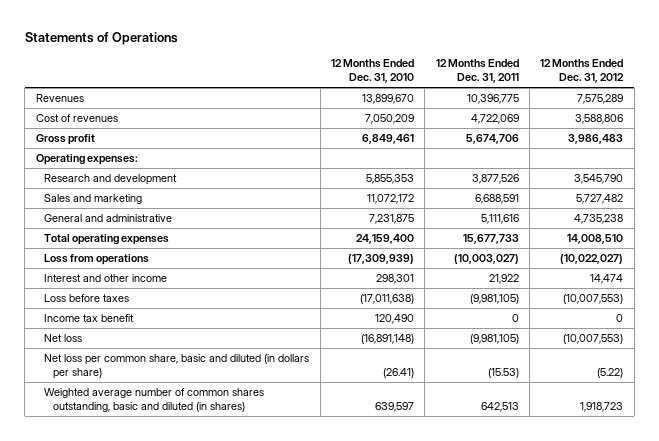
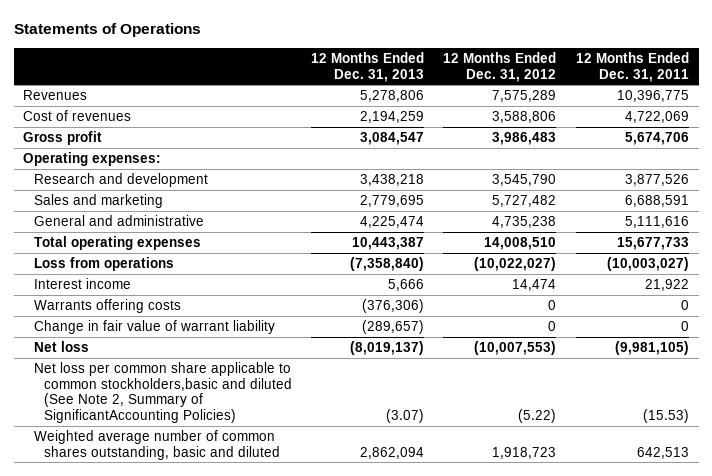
- | 12 Months Ended Dec. 31, 2010 | 12 Months Ended Dec. 31, 2011 | 12 Months Ended Dec. 31, 2012
+ | 12 Months Ended Dec. 31, 2013 | 12 Months Ended Dec. 31, 2012 | 12 Months Ended Dec. 31, 2011
- Interest and other income | 298,301 | 21,922 | 14,474
- Loss before taxes | (17,011,638) | (9,981,105) | (10,007,553)
- Income tax benefit | 120,490 | 0 | 0
+ Interest income | 5,666 | 14,474 | 21,922
+ Warrants offering costs | (376,306) | 0 | 0
+ Change in fair value of warrant liability | (289,657) | 0 | 0
- Net loss per common share, basic and diluted (in dollars per share) | (26.41) | (15.53) | (5.22)
- Weighted average number of common shares outstanding, basic and diluted (in shares) | 639,597 | 642,513 | 1,918,723
+ Net loss per common share applicable to common stockholders,basic and diluted (See Note 2, Summary of SignificantAccounting Policies) | (3.07) | (5.22) | (15.53)
+ Weighted average number of common shares outstanding, basic and diluted | 2,862,094 | 1,918,723 | 642,513

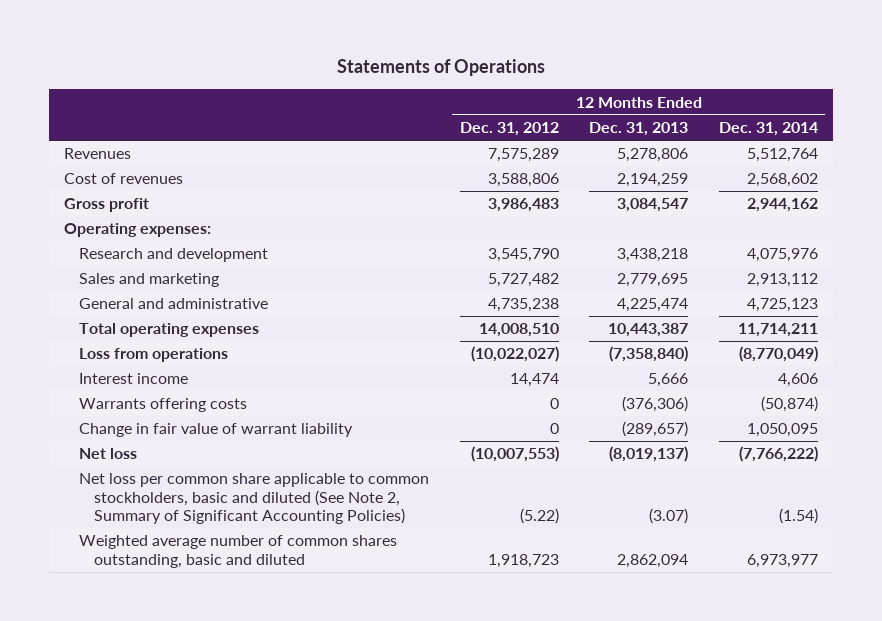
- | 12 Months Ended Dec. 31, 2013 | 12 Months Ended Dec. 31, 2012 | 12 Months Ended Dec. 31, 2011
+ | 12 Months Ended Dec. 31, 2012 | 12 Months Ended Dec. 31, 2013 | 12 Months Ended Dec. 31, 2014
- Net loss per common share applicable to common stockholders,basic and diluted (See Note 2, Summary of SignificantAccounting Policies) | (3.07) | (5.22) | (15.53)
+ Net loss per common share applicable to common stockholders, basic and diluted (See Note 2, Summary of Significant Accounting Policies) | (5.22) | (3.07) | (1.54)

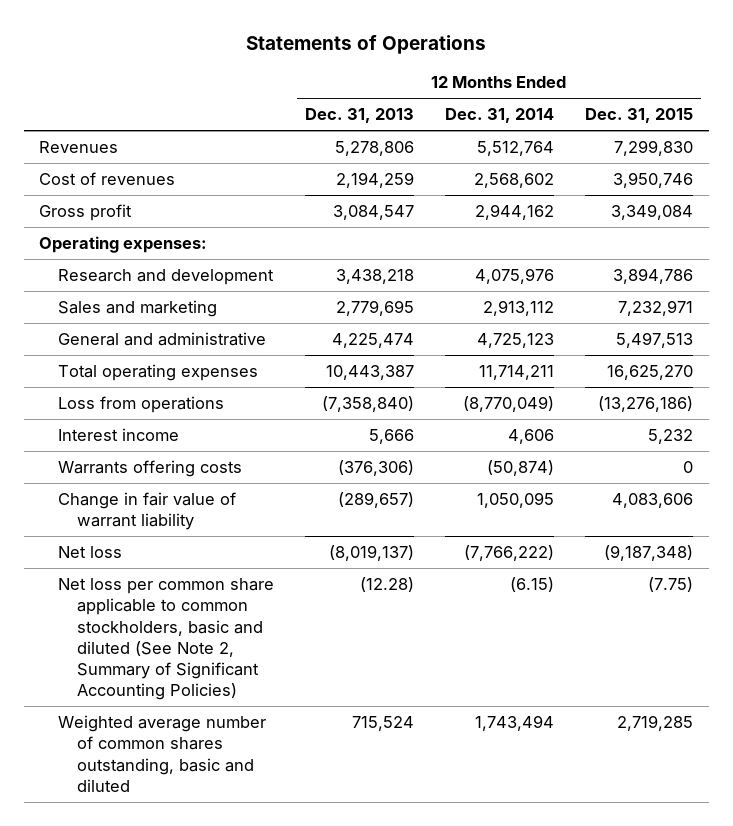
- | 12 Months Ended Dec. 31, 2012 | 12 Months Ended Dec. 31, 2013 | 12 Months Ended Dec. 31, 2014
+ | 12 Months Ended Dec. 31, 2013 | 12 Months Ended Dec. 31, 2014 | 12 Months Ended Dec. 31, 2015
- Net loss per common share applicable to common stockholders, basic and diluted (See Note 2, Summary of Significant Accounting Policies) | (5.22) | (3.07) | (1.54)
- Weighted average number of common shares outstanding, basic and diluted | 1,918,723 | 2,862,094 | 6,973,977
+ Net loss per common share applicable to common stockholders, basic and diluted (See Note 2, Summary of Significant Accounting Policies) | (12.28) | (6.15) | (7.75)
+ Weighted average number of common shares outstanding, basic and diluted | 715,524 | 1,743,494 | 2,719,285

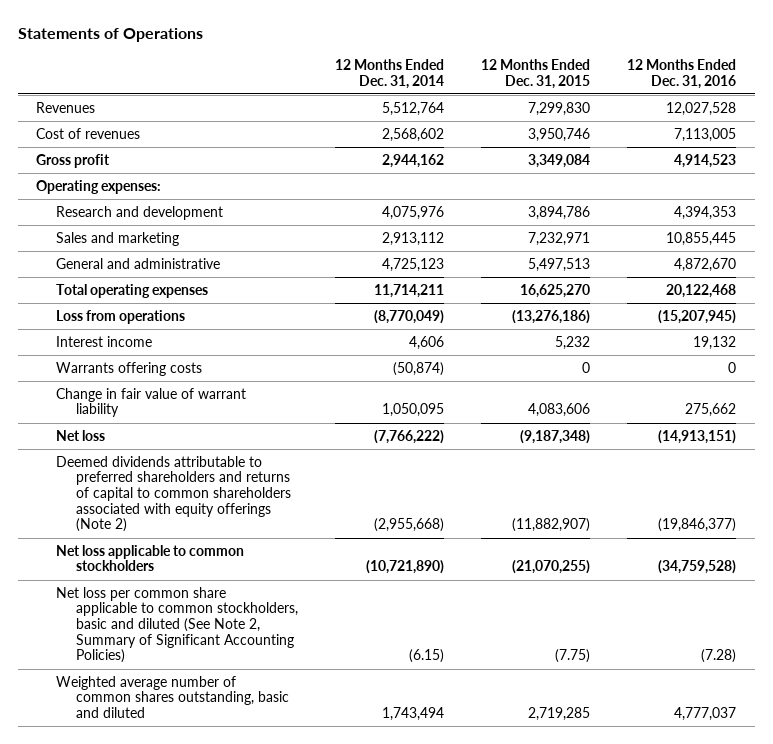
- | 12 Months Ended Dec. 31, 2013 | 12 Months Ended Dec. 31, 2014 | 12 Months Ended Dec. 31, 2015
+ | 12 Months Ended Dec. 31, 2014 | 12 Months Ended Dec. 31, 2015 | 12 Months Ended Dec. 31, 2016
+ Deemed dividends attributable to preferred shareholders and returns of capital to common shareholders associated with equity offerings (Note 2) | (2,955,668) | (11,882,907) | (19,846,377)
+ Net loss applicable to common stockholders | (10,721,890) | (21,070,255) | (34,759,528)

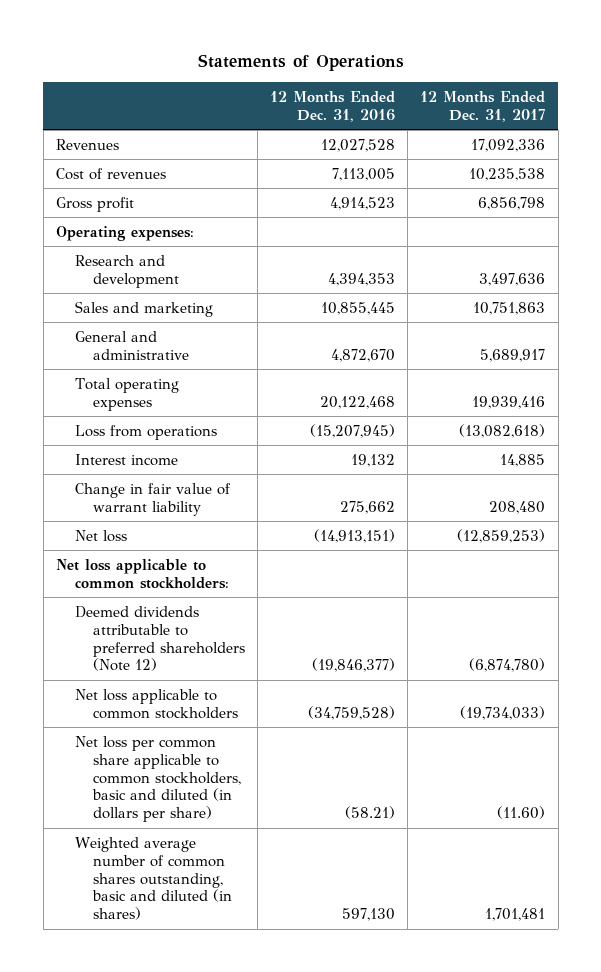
- | 12 Months Ended Dec. 31, 2014 | 12 Months Ended Dec. 31, 2015 | 12 Months Ended Dec. 31, 2016
+ | 12 Months Ended Dec. 31, 2016 | 12 Months Ended Dec. 31, 2017
- Warrants offering costs | (50,874) | 0 | 0
- Deemed dividends attributable to preferred shareholders and returns of capital to common shareholders associated with equity offerings (Note 2) | (2,955,668) | (11,882,907) | (19,846,377)
+ Net loss applicable to common stockholders:
+ Deemed dividends attributable to preferred shareholders (Note 12) | (19,846,377) | (6,874,780)
- Net loss per common share applicable to common stockholders, basic and diluted (See Note 2, Summary of Significant Accounting Policies) | (6.15) | (7.75) | (7.28)
- Weighted average number of common shares outstanding, basic and diluted | 1,743,494 | 2,719,285 | 4,777,037
+ Net loss per common share applicable to common stockholders, basic and diluted (in dollars per share) | (58.21) | (11.60)
+ Weighted average number of common shares outstanding, basic and diluted (in shares) | 597,130 | 1,701,481

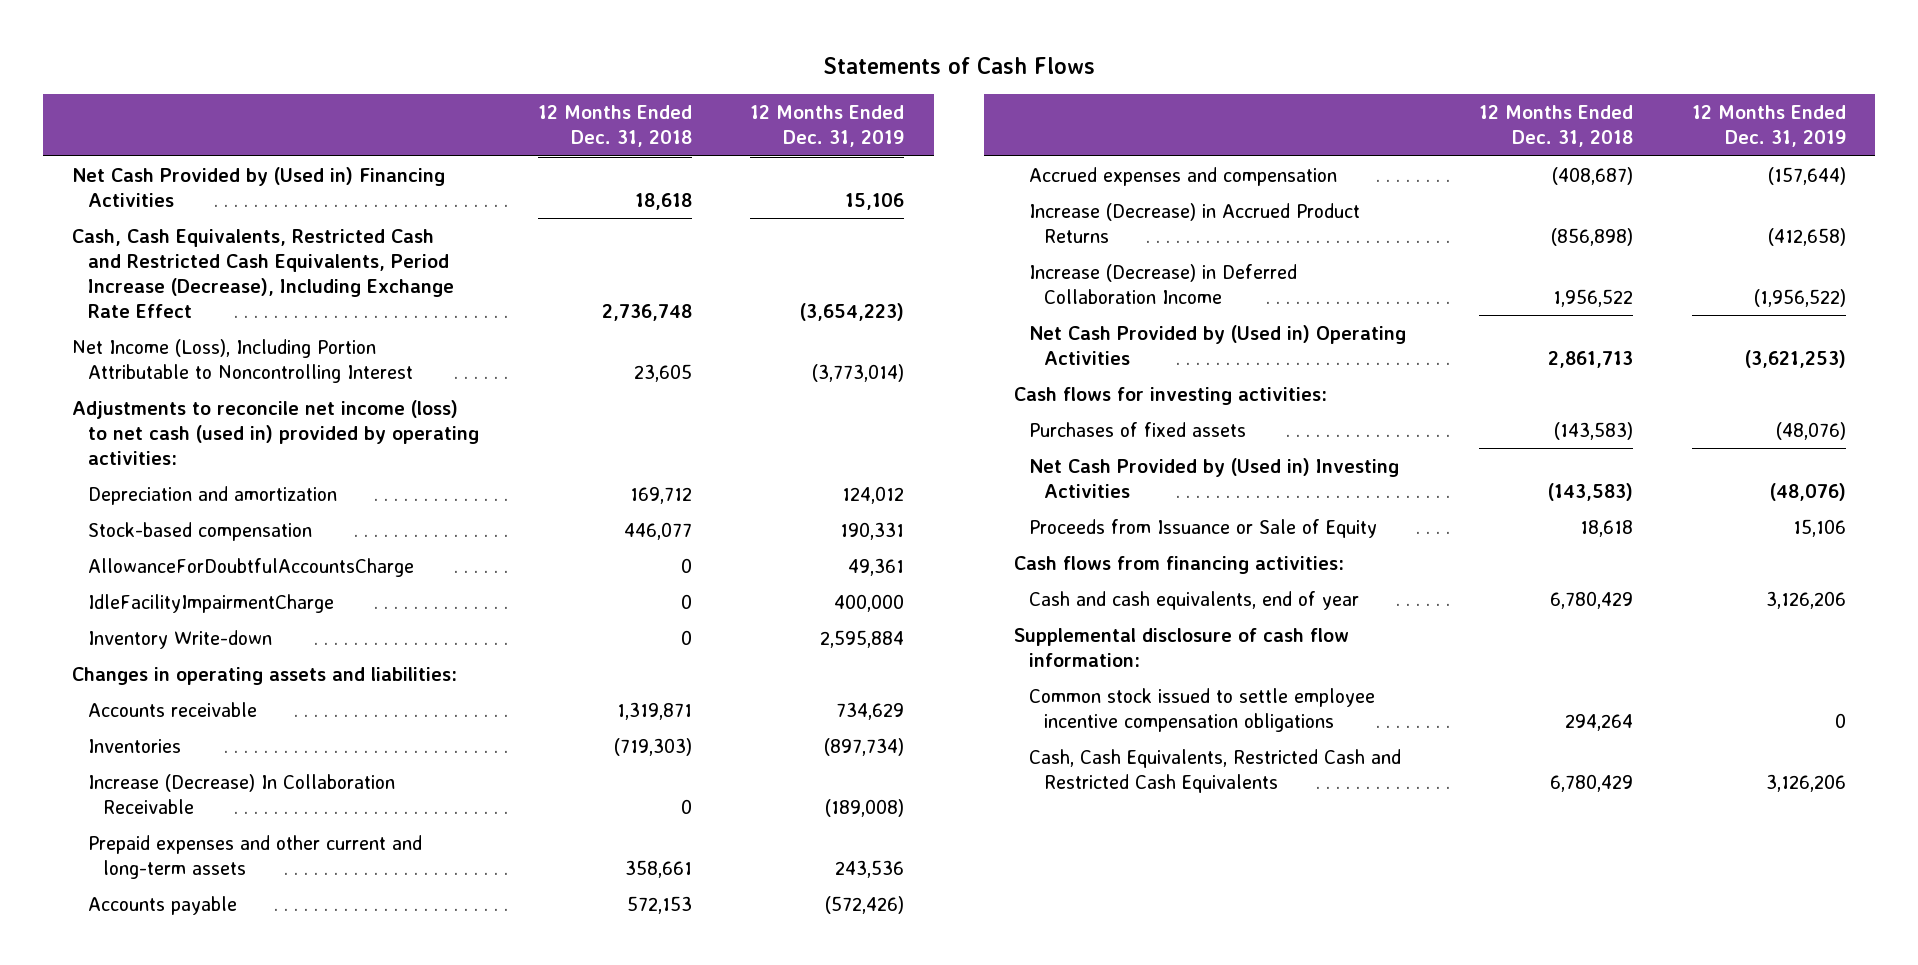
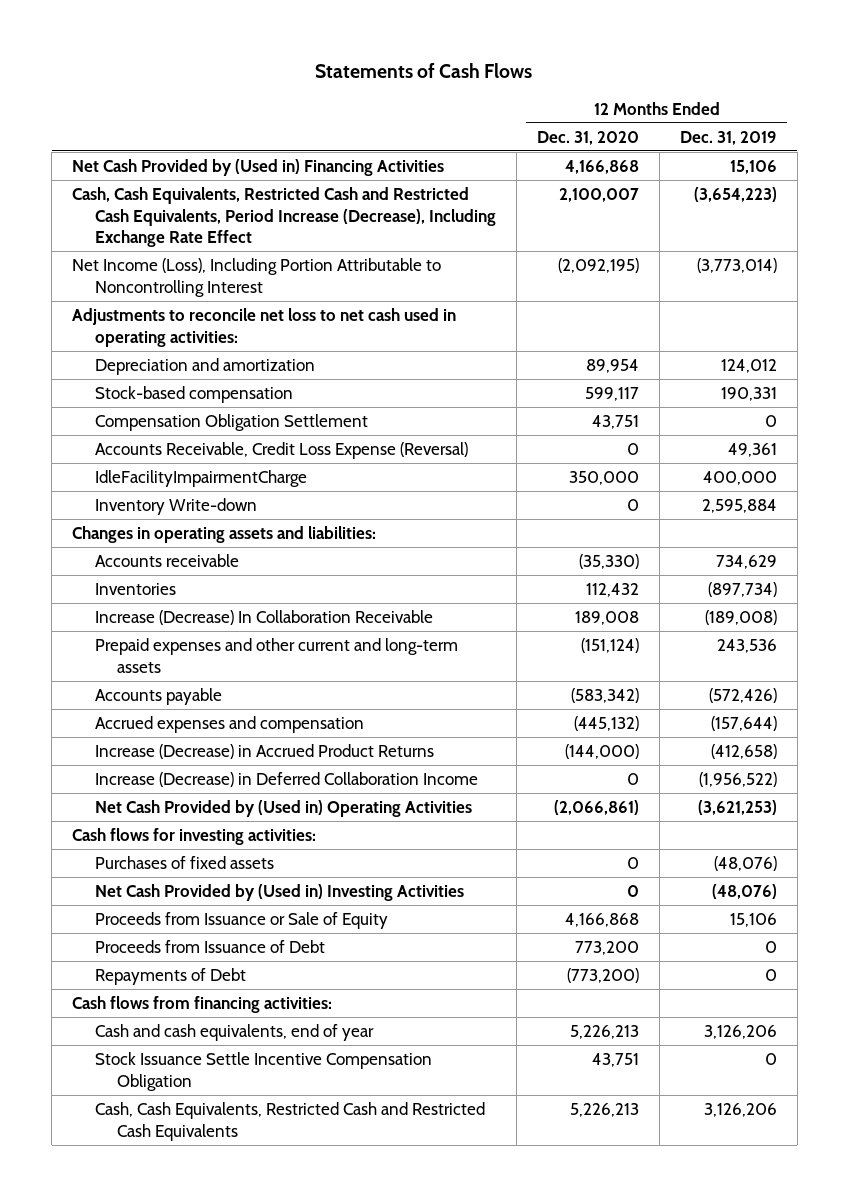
- | 12 Months Ended Dec. 31, 2018 | 12 Months Ended Dec. 31, 2019
+ | 12 Months Ended Dec. 31, 2020 | 12 Months Ended Dec. 31, 2019
- Adjustments to reconcile net income (loss) to net cash (used in) provided by operating activities:
+ Adjustments to reconcile net loss to net cash used in operating activities:
- AllowanceForDoubtfulAccountsCharge | 0 | 49,361
+ Compensation Obligation Settlement | 43,751 | 0
+ Accounts Receivable, Credit Loss Expense (Reversal) | 0 | 49,361
+ Proceeds from Issuance of Debt | 773,200 | 0
+ Repayments of Debt | (773,200) | 0
- Supplemental disclosure of cash flow information:
- Common stock issued to settle employee incentive compensation obligations | 294,264 | 0
+ Stock Issuance Settle Incentive Compensation Obligation | 43,751 | 0

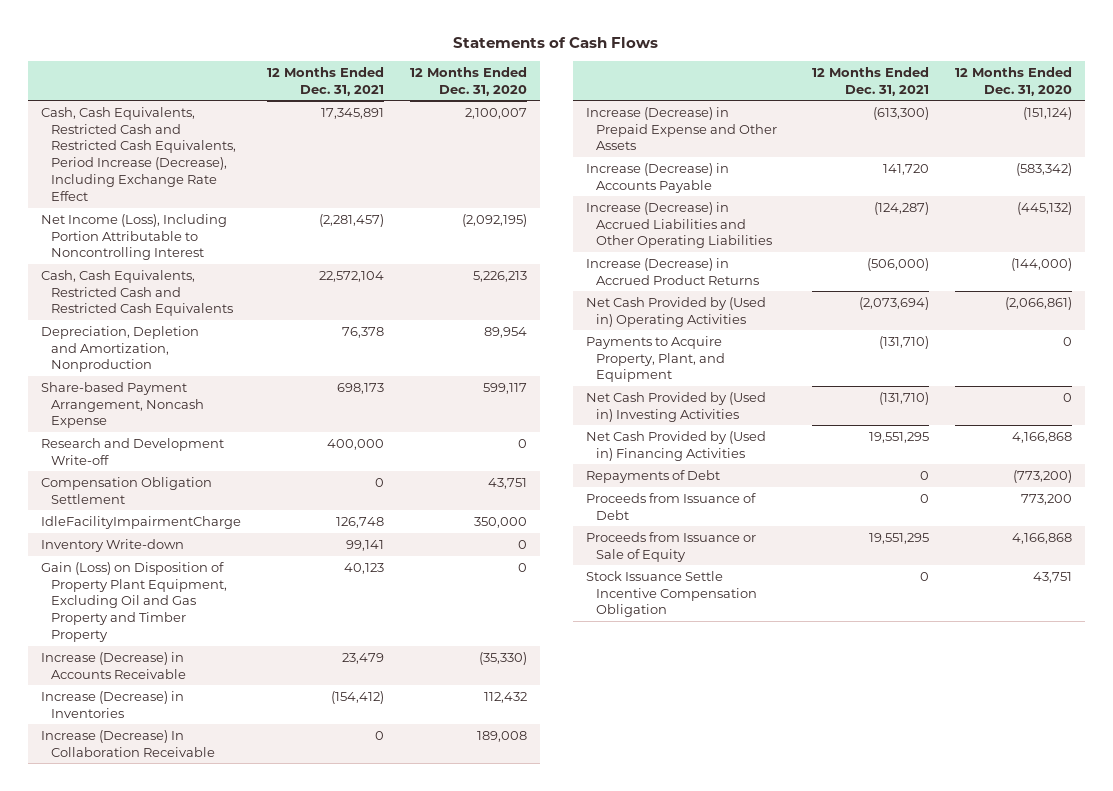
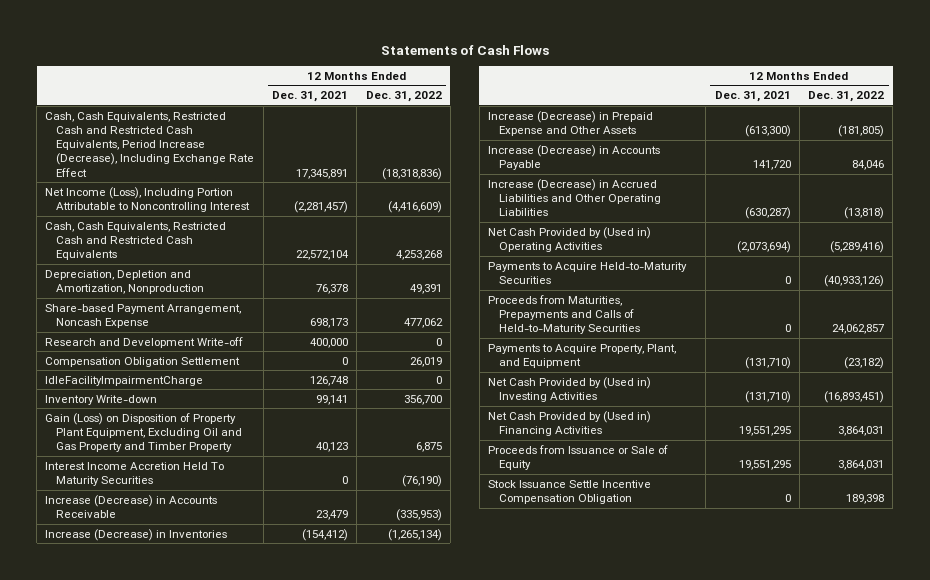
- | 12 Months Ended Dec. 31, 2021 | 12 Months Ended Dec. 31, 2020
+ | 12 Months Ended Dec. 31, 2021 | 12 Months Ended Dec. 31, 2022
+ Interest Income Accretion Held To Maturity Securities | 0 | (76,190)
- Increase (Decrease) In Collaboration Receivable | 0 | 189,008
- Increase (Decrease) in Accrued Liabilities and Other Operating Liabilities | (124,287) | (445,132)
- Increase (Decrease) in Accrued Product Returns | (506,000) | (144,000)
+ Increase (Decrease) in Accrued Liabilities and Other Operating Liabilities | (630,287) | (13,818)
+ Payments to Acquire Held-to-Maturity Securities | 0 | (40,933,126)
+ Proceeds from Maturities, Prepayments and Calls of Held-to-Maturity Securities | 0 | 24,062,857
- Repayments of Debt | 0 | (773,200)
- Proceeds from Issuance of Debt | 0 | 773,200

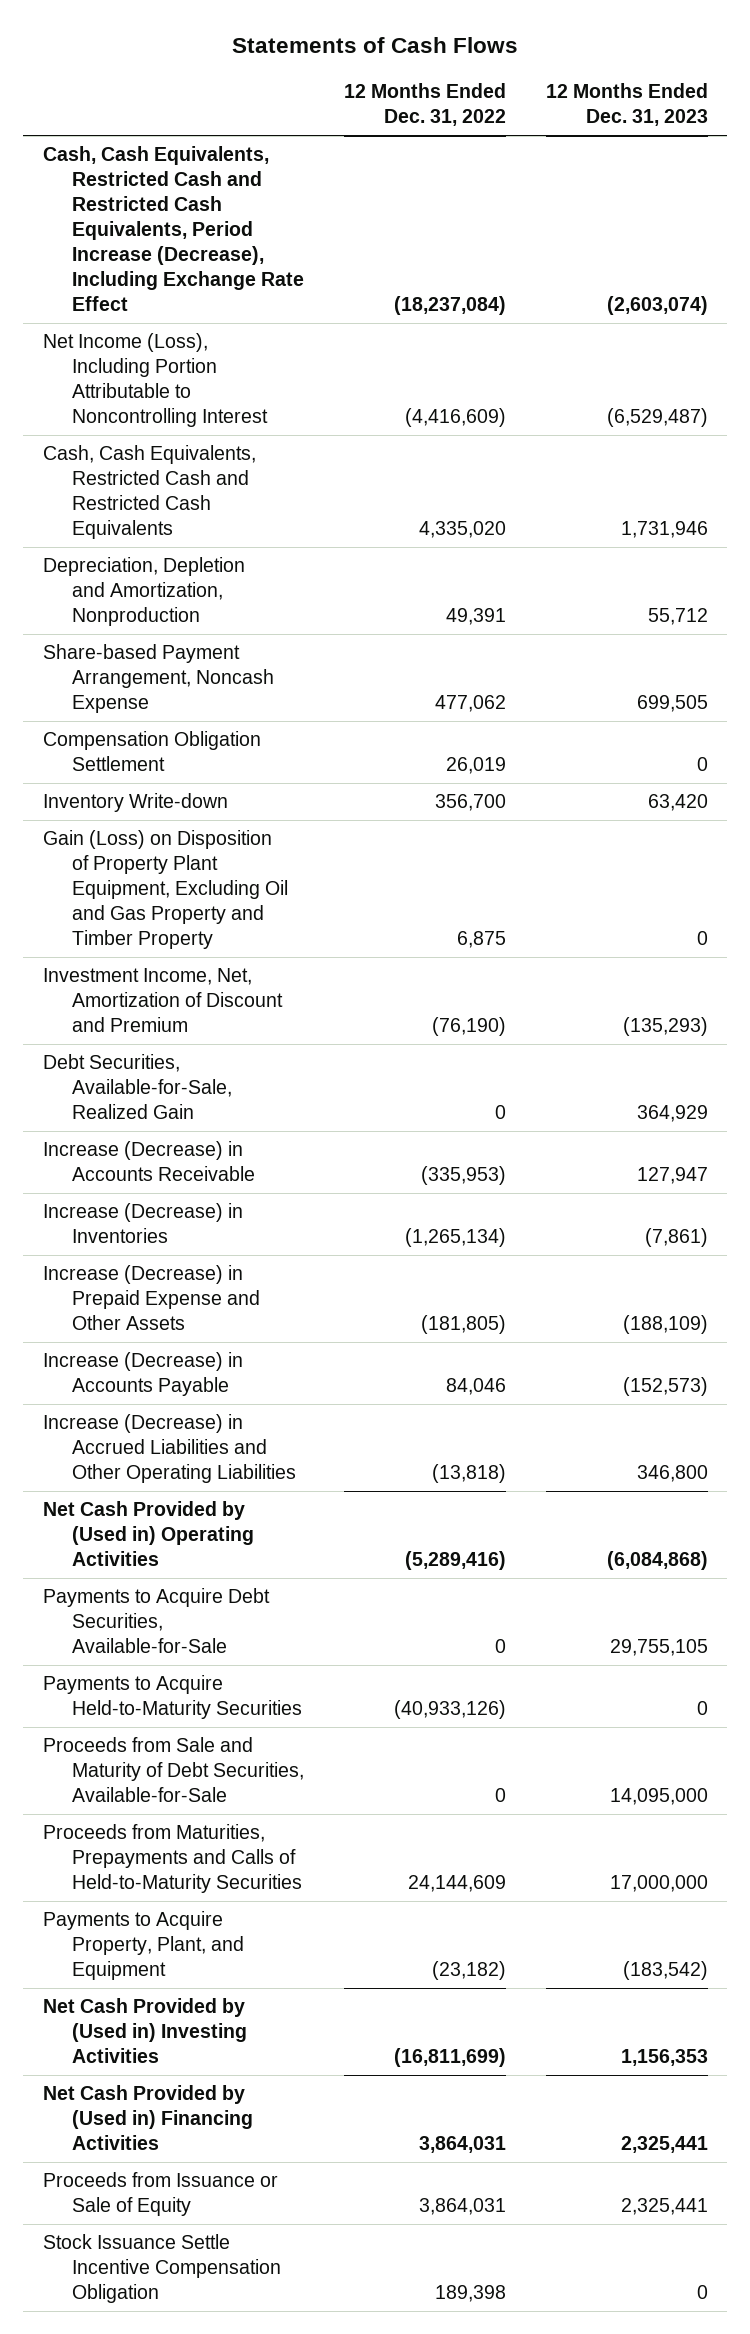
- | 12 Months Ended Dec. 31, 2021 | 12 Months Ended Dec. 31, 2022
+ | 12 Months Ended Dec. 31, 2022 | 12 Months Ended Dec. 31, 2023
- Cash, Cash Equivalents, Restricted Cash and Restricted Cash Equivalents, Period Increase (Decrease), Including Exchange Rate Effect | 17,345,891 | (18,318,836)
+ Cash, Cash Equivalents, Restricted Cash and Restricted Cash Equivalents, Period Increase (Decrease), Including Exchange Rate Effect | (18,237,084) | (2,603,074)
- Cash, Cash Equivalents, Restricted Cash and Restricted Cash Equivalents | 22,572,104 | 4,253,268
+ Cash, Cash Equivalents, Restricted Cash and Restricted Cash Equivalents | 4,335,020 | 1,731,946
- Research and Development Write-off | 400,000 | 0
- IdleFacilityImpairmentCharge | 126,748 | 0
- Interest Income Accretion Held To Maturity Securities | 0 | (76,190)
+ Investment Income, Net, Amortization of Discount and Premium | (76,190) | (135,293)
+ Debt Securities, Available-for-Sale, Realized Gain | 0 | 364,929
+ Payments to Acquire Debt Securities, Available-for-Sale | 0 | 29,755,105
- Proceeds from Maturities, Prepayments and Calls of Held-to-Maturity Securities | 0 | 24,062,857
+ Proceeds from Sale and Maturity of Debt Securities, Available-for-Sale | 0 | 14,095,000
+ Proceeds from Maturities, Prepayments and Calls of Held-to-Maturity Securities | 24,144,609 | 17,000,000
- Net Cash Provided by (Used in) Investing Activities | (131,710) | (16,893,451)
+ Net Cash Provided by (Used in) Investing Activities | (16,811,699) | 1,156,353

